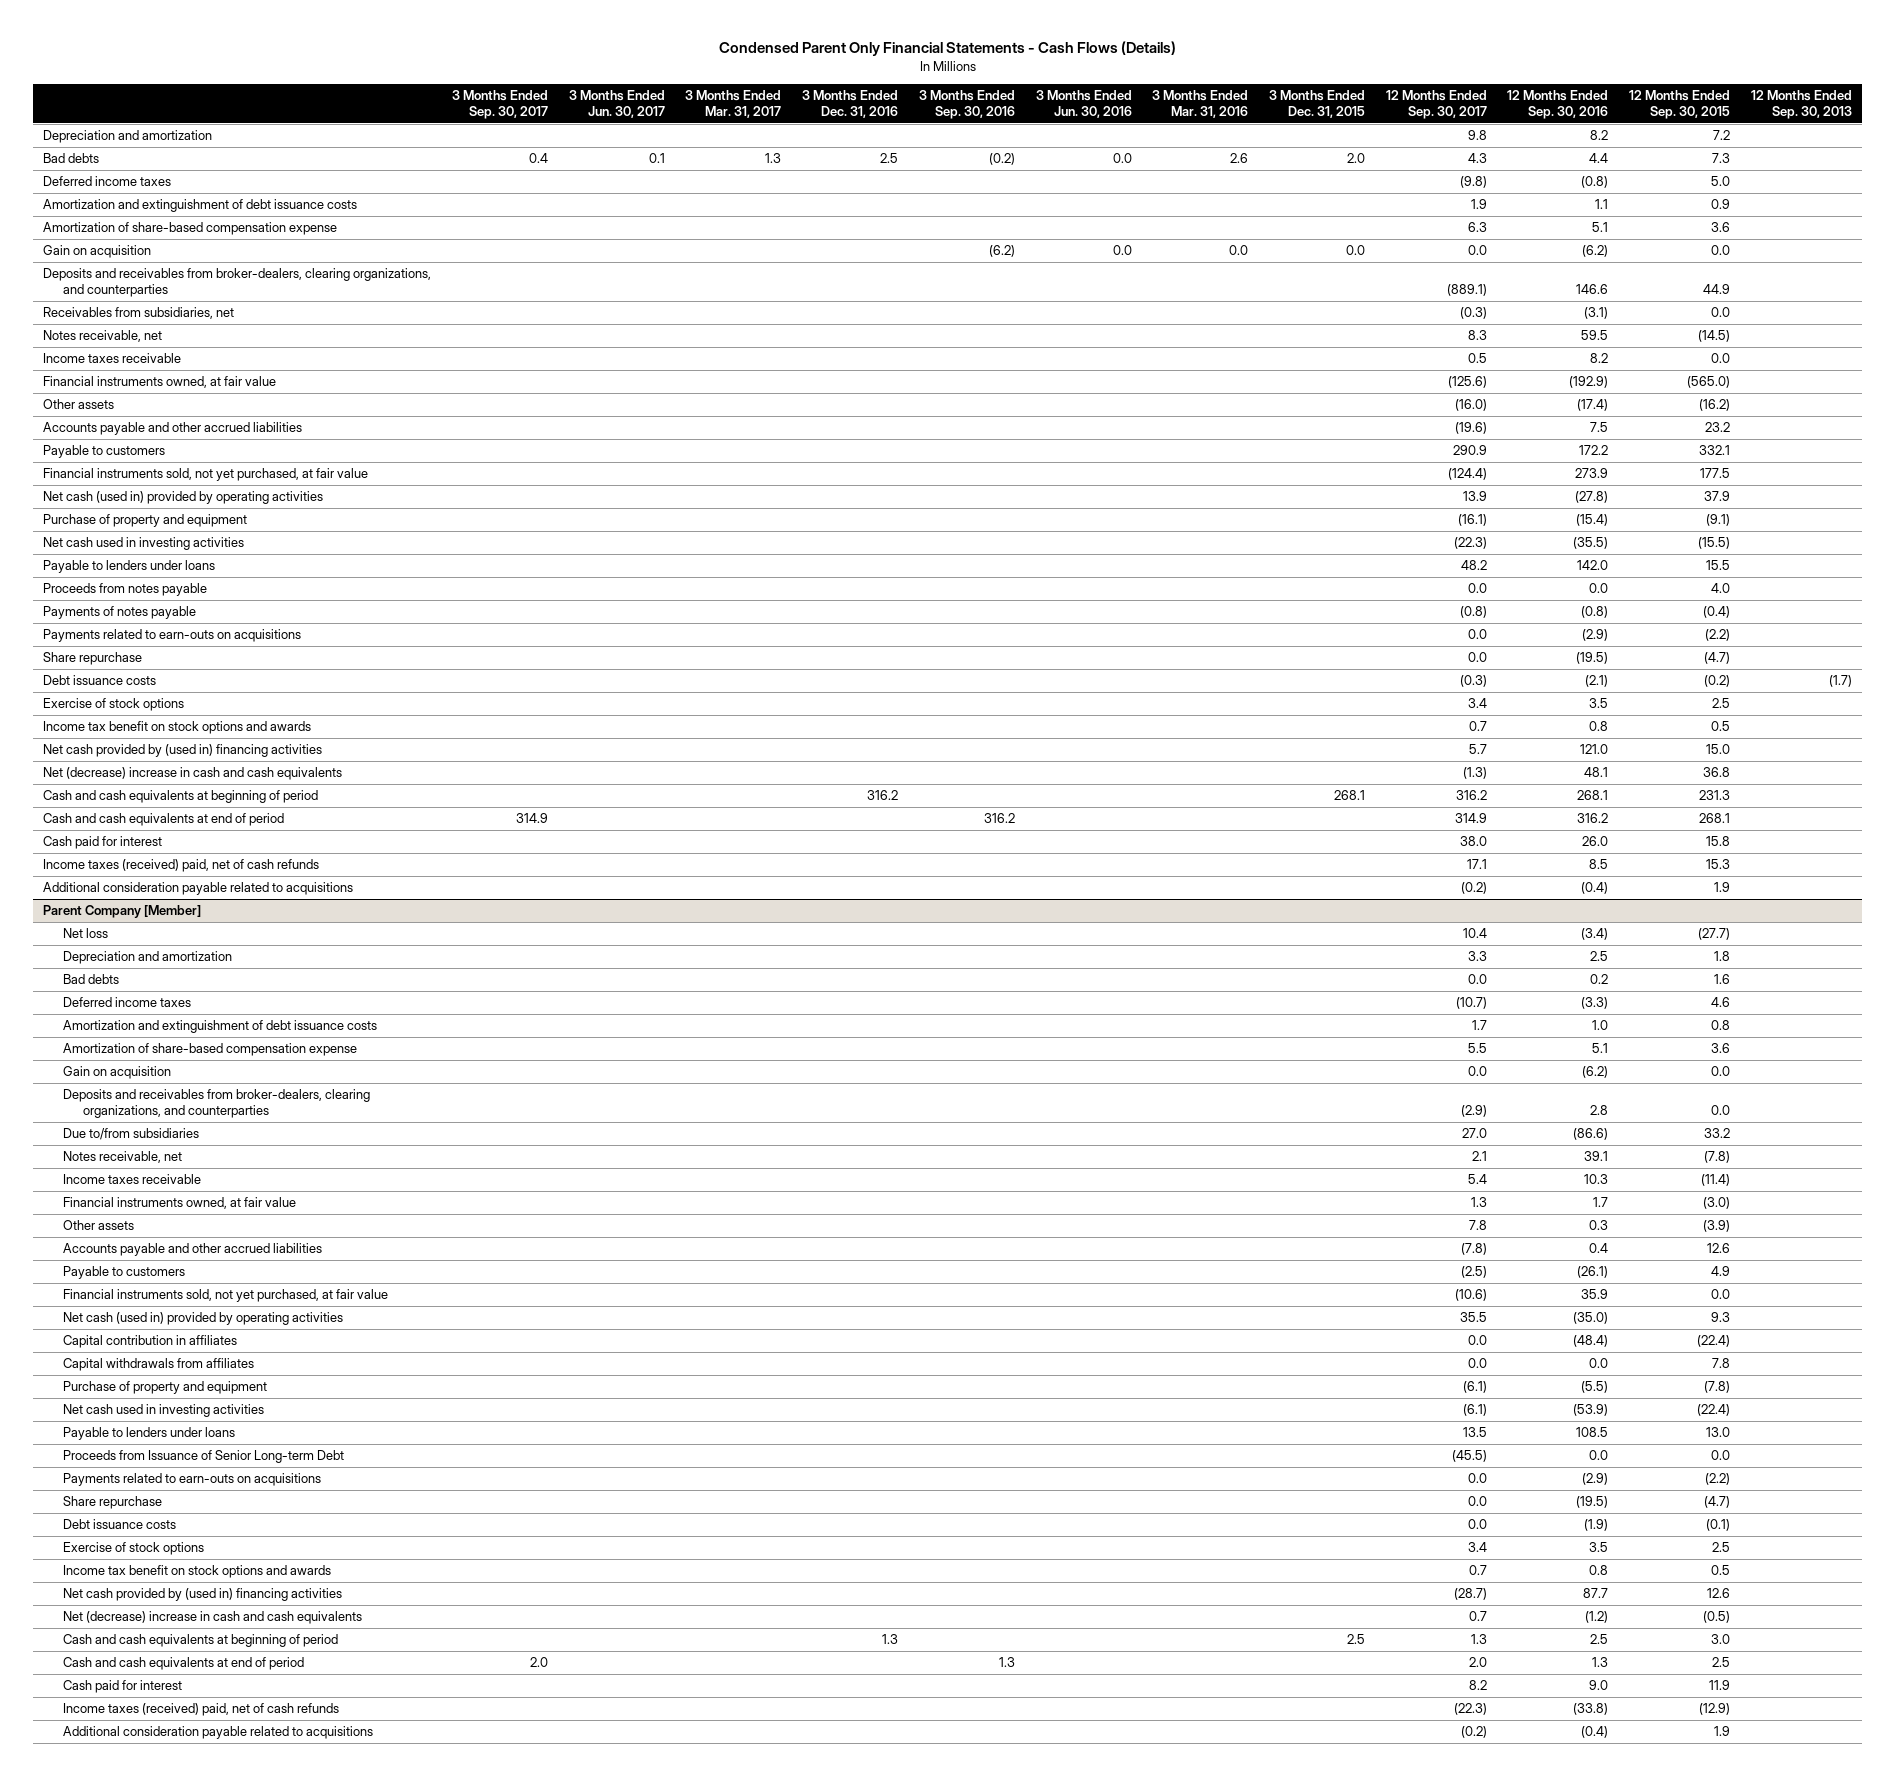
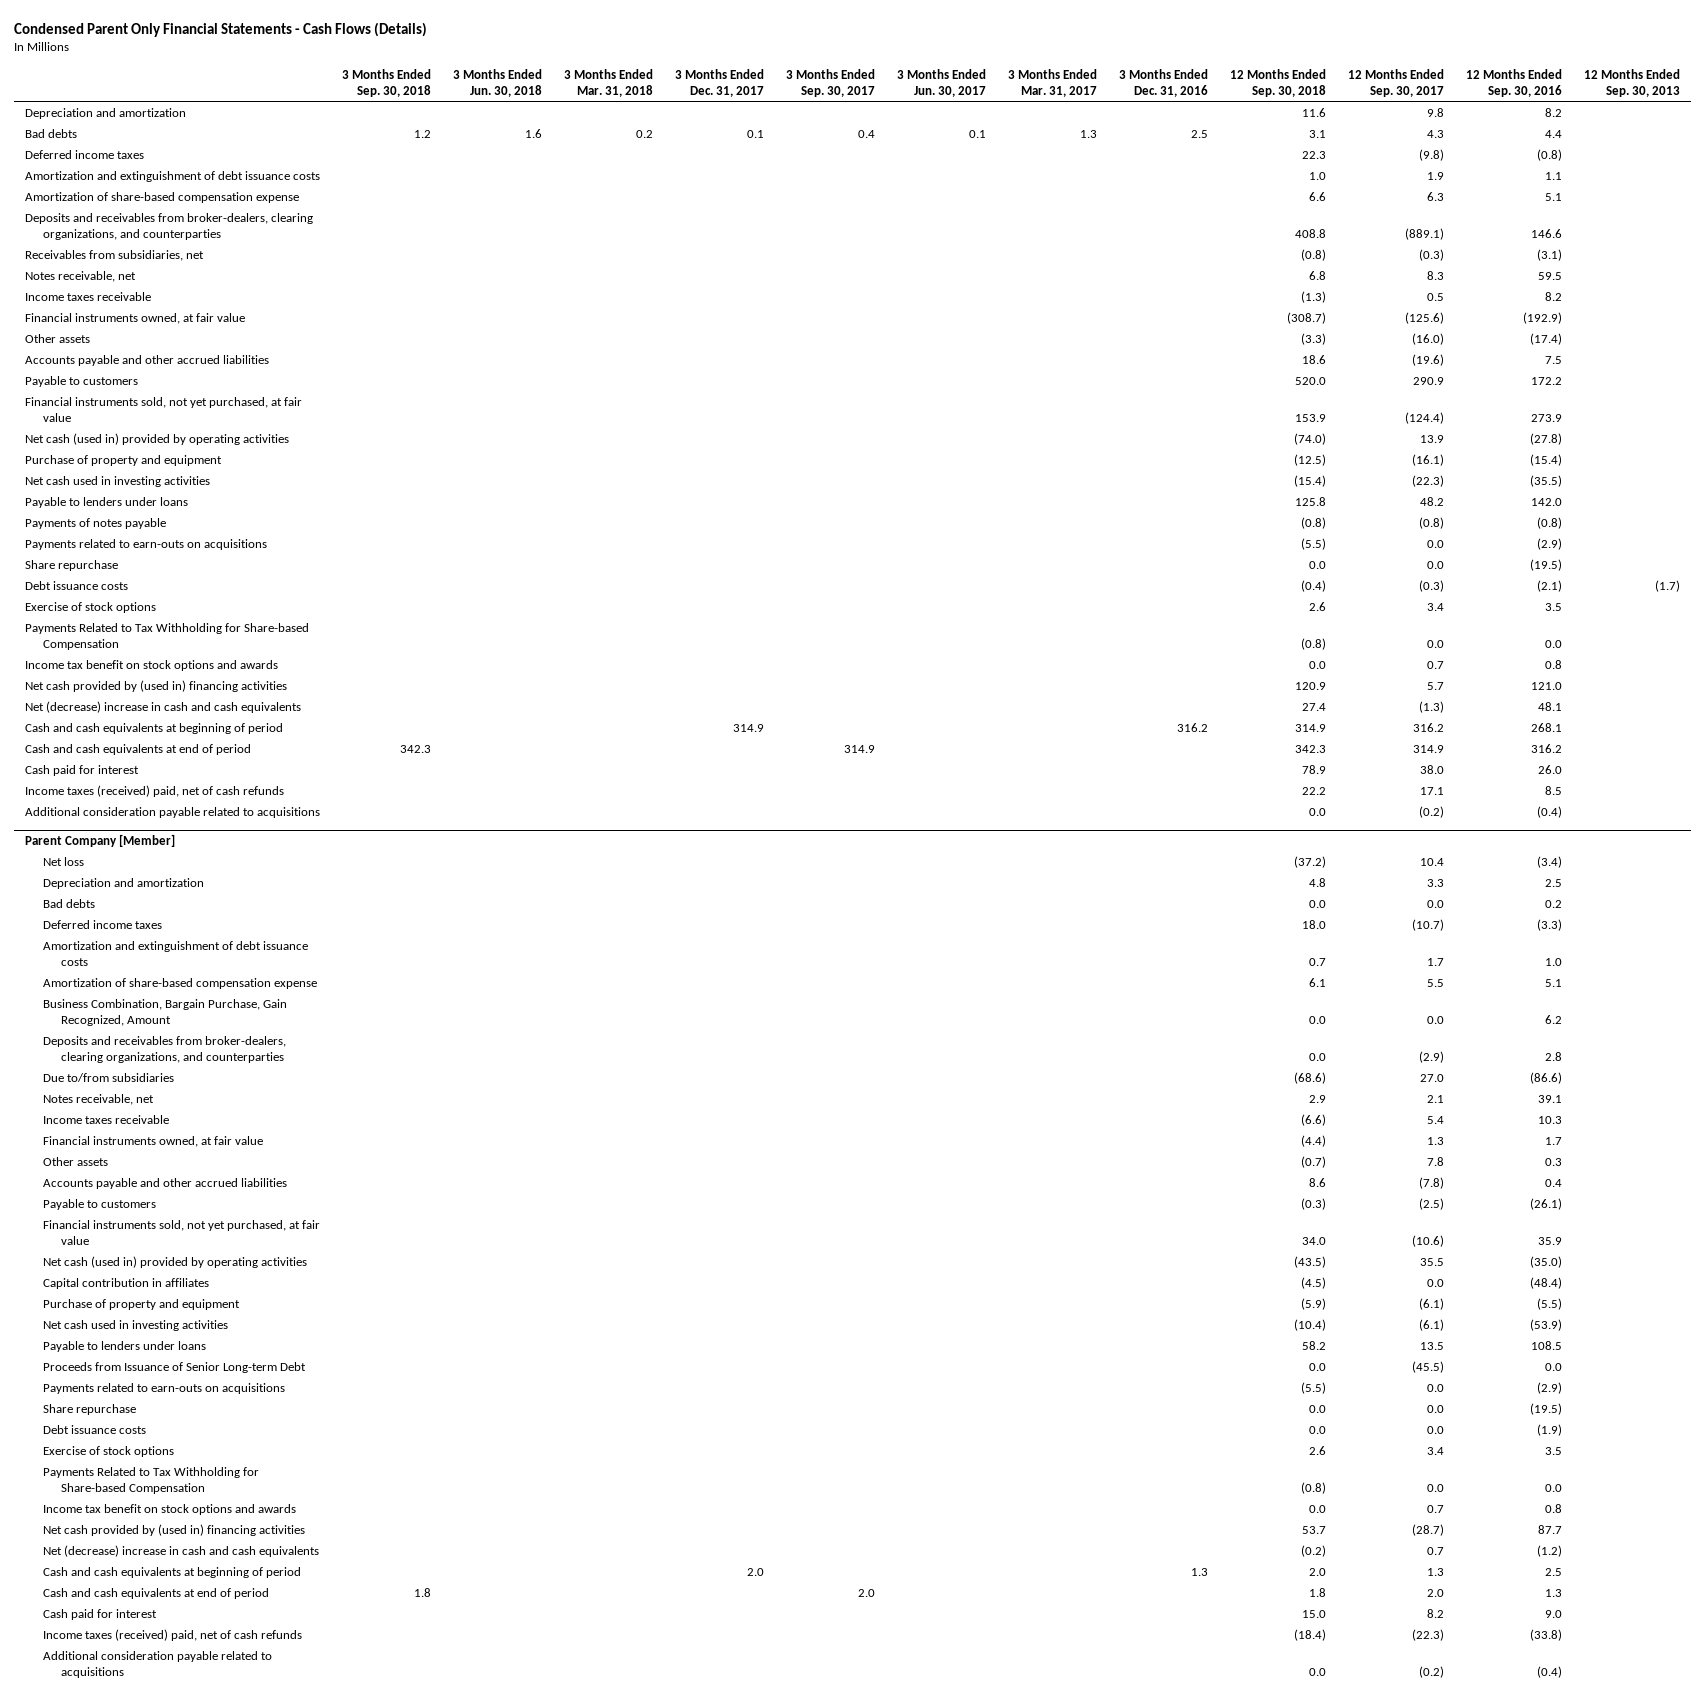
- | 3 Months Ended Sep. 30, 2017 | 3 Months Ended Jun. 30, 2017 | 3 Months Ended Mar. 31, 2017 | 3 Months Ended Dec. 31, 2016 | 3 Months Ended Sep. 30, 2016 | 3 Months Ended Jun. 30, 2016 | 3 Months Ended Mar. 31, 2016 | 3 Months Ended Dec. 31, 2015 | 12 Months Ended Sep. 30, 2017 | 12 Months Ended Sep. 30, 2016 | 12 Months Ended Sep. 30, 2015 | 12 Months Ended Sep. 30, 2013
+ | 3 Months Ended Sep. 30, 2018 | 3 Months Ended Jun. 30, 2018 | 3 Months Ended Mar. 31, 2018 | 3 Months Ended Dec. 31, 2017 | 3 Months Ended Sep. 30, 2017 | 3 Months Ended Jun. 30, 2017 | 3 Months Ended Mar. 31, 2017 | 3 Months Ended Dec. 31, 2016 | 12 Months Ended Sep. 30, 2018 | 12 Months Ended Sep. 30, 2017 | 12 Months Ended Sep. 30, 2016 | 12 Months Ended Sep. 30, 2013
- Gain on acquisition | | | | | (6.2) | 0.0 | 0.0 | 0.0 | 0.0 | (6.2) | 0.0 |
- Proceeds from notes payable | | | | | | | | | 0.0 | 0.0 | 4.0 |
+ Payments Related to Tax Withholding for Share-based Compensation | | | | | | | | | (0.8) | 0.0 | 0.0 |
@ Parent Company [Member]
- Gain on acquisition | | | | | | | | | 0.0 | (6.2) | 0.0 |
+ Business Combination, Bargain Purchase, Gain Recognized, Amount | | | | | | | | | 0.0 | 0.0 | 6.2 |
- Capital withdrawals from affiliates | | | | | | | | | 0.0 | 0.0 | 7.8 |
+ Payments Related to Tax Withholding for Share-based Compensation | | | | | | | | | (0.8) | 0.0 | 0.0 |

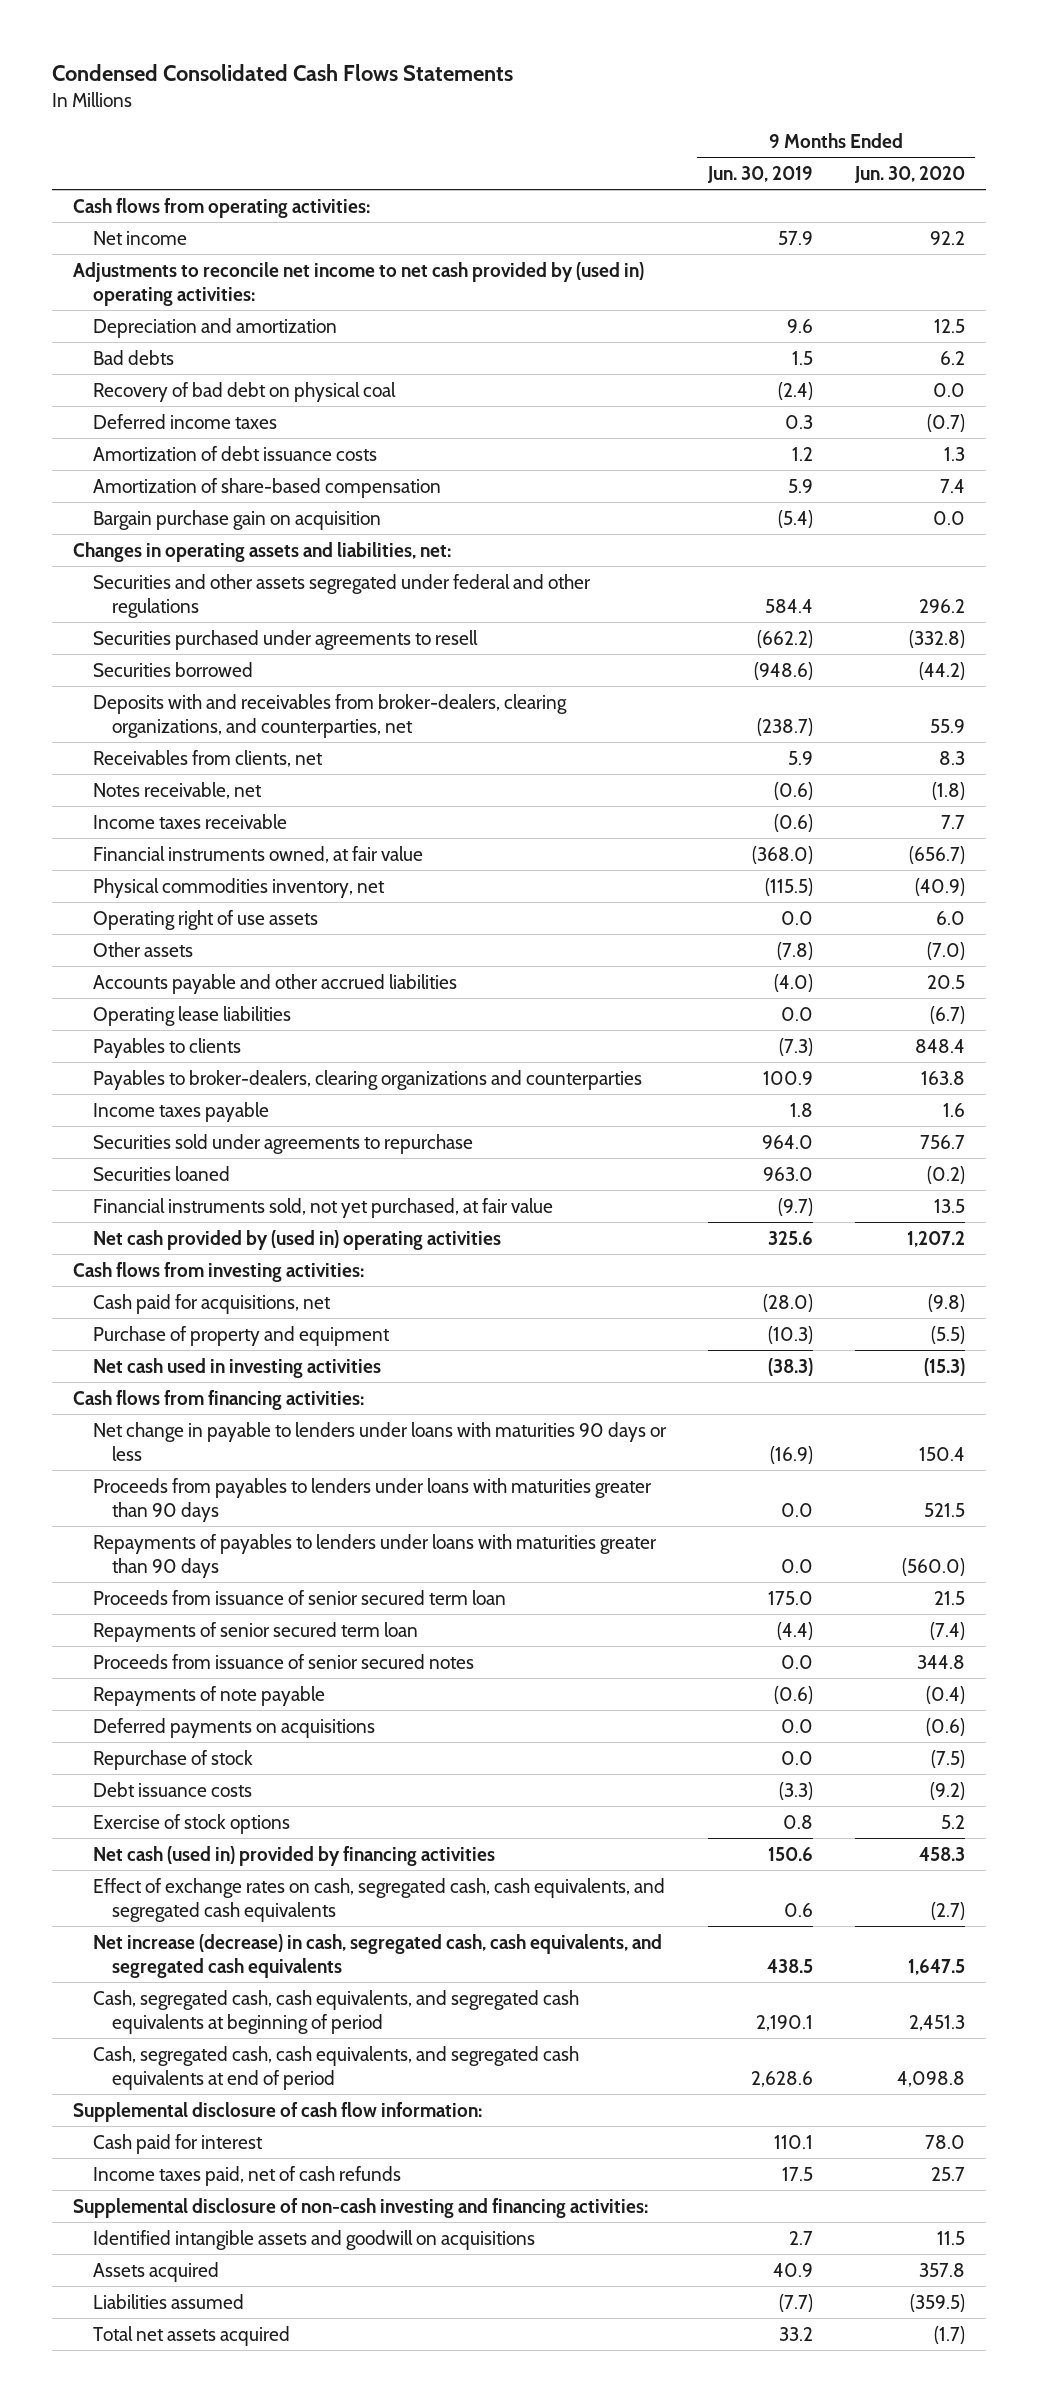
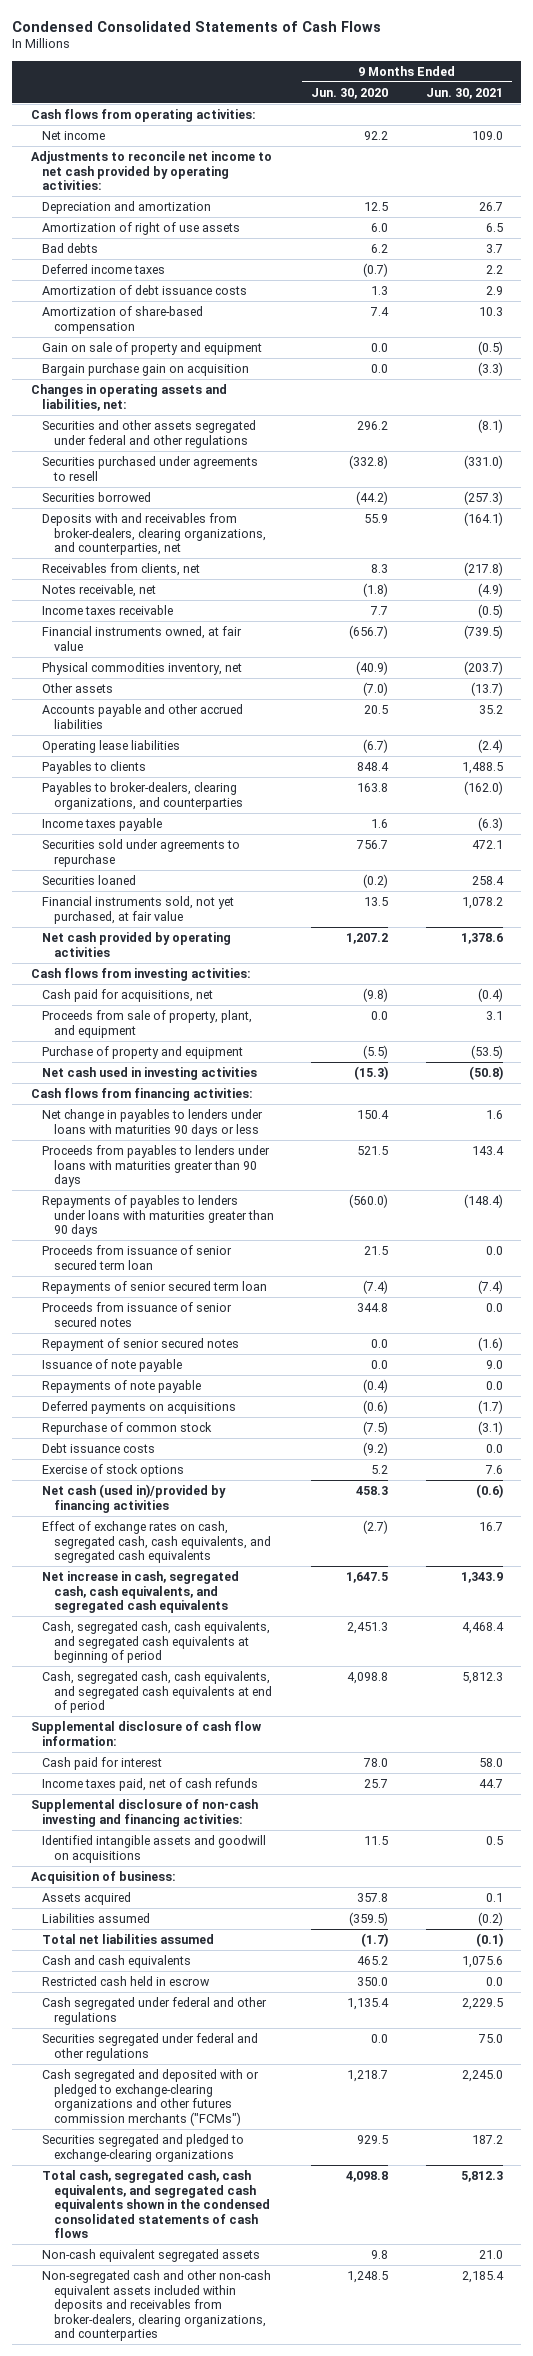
- Condensed Consolidated Cash Flows Statements
+ Condensed Consolidated Statements of Cash Flows
- | 9 Months Ended Jun. 30, 2019 | 9 Months Ended Jun. 30, 2020
+ | 9 Months Ended Jun. 30, 2020 | 9 Months Ended Jun. 30, 2021
- Adjustments to reconcile net income to net cash provided by (used in) operating activities:
+ Adjustments to reconcile net income to net cash provided by operating activities:
+ Amortization of right of use assets | 6.0 | 6.5
- Recovery of bad debt on physical coal | (2.4) | 0.0
+ Gain on sale of property and equipment | 0.0 | (0.5)
- Operating right of use assets | 0.0 | 6.0
- Payables to broker-dealers, clearing organizations and counterparties | 100.9 | 163.8
+ Payables to broker-dealers, clearing organizations, and counterparties | 163.8 | (162.0)
- Net cash provided by (used in) operating activities | 325.6 | 1,207.2
+ Net cash provided by operating activities | 1,207.2 | 1,378.6
+ Proceeds from sale of property, plant, and equipment | 0.0 | 3.1
- Net change in payable to lenders under loans with maturities 90 days or less | (16.9) | 150.4
+ Net change in payables to lenders under loans with maturities 90 days or less | 150.4 | 1.6
+ Repayment of senior secured notes | 0.0 | (1.6)
+ Issuance of note payable | 0.0 | 9.0
- Repurchase of stock | 0.0 | (7.5)
+ Repurchase of common stock | (7.5) | (3.1)
- Net cash (used in) provided by financing activities | 150.6 | 458.3
+ Net cash (used in)/provided by financing activities | 458.3 | (0.6)
- Net increase (decrease) in cash, segregated cash, cash equivalents, and segregated cash equivalents | 438.5 | 1,647.5
+ Net increase in cash, segregated cash, cash equivalents, and segregated cash equivalents | 1,647.5 | 1,343.9
+ Acquisition of business:
- Total net assets acquired | 33.2 | (1.7)
+ Total net liabilities assumed | (1.7) | (0.1)
+ Cash and cash equivalents | 465.2 | 1,075.6
+ Restricted cash held in escrow | 350.0 | 0.0
+ Cash segregated under federal and other regulations | 1,135.4 | 2,229.5
+ Securities segregated under federal and other regulations | 0.0 | 75.0
+ Cash segregated and deposited with or pledged to exchange-clearing organizations and other futures commission merchants ("FCMs") | 1,218.7 | 2,245.0
+ Securities segregated and pledged to exchange-clearing organizations | 929.5 | 187.2
+ Total cash, segregated cash, cash equivalents, and segregated cash equivalents shown in the condensed consolidated statements of cash flows | 4,098.8 | 5,812.3
+ Non-cash equivalent segregated assets | 9.8 | 21.0
+ Non-segregated cash and other non-cash equivalent assets included within deposits and receivables from broker-dealers, clearing organizations, and counterparties | 1,248.5 | 2,185.4

